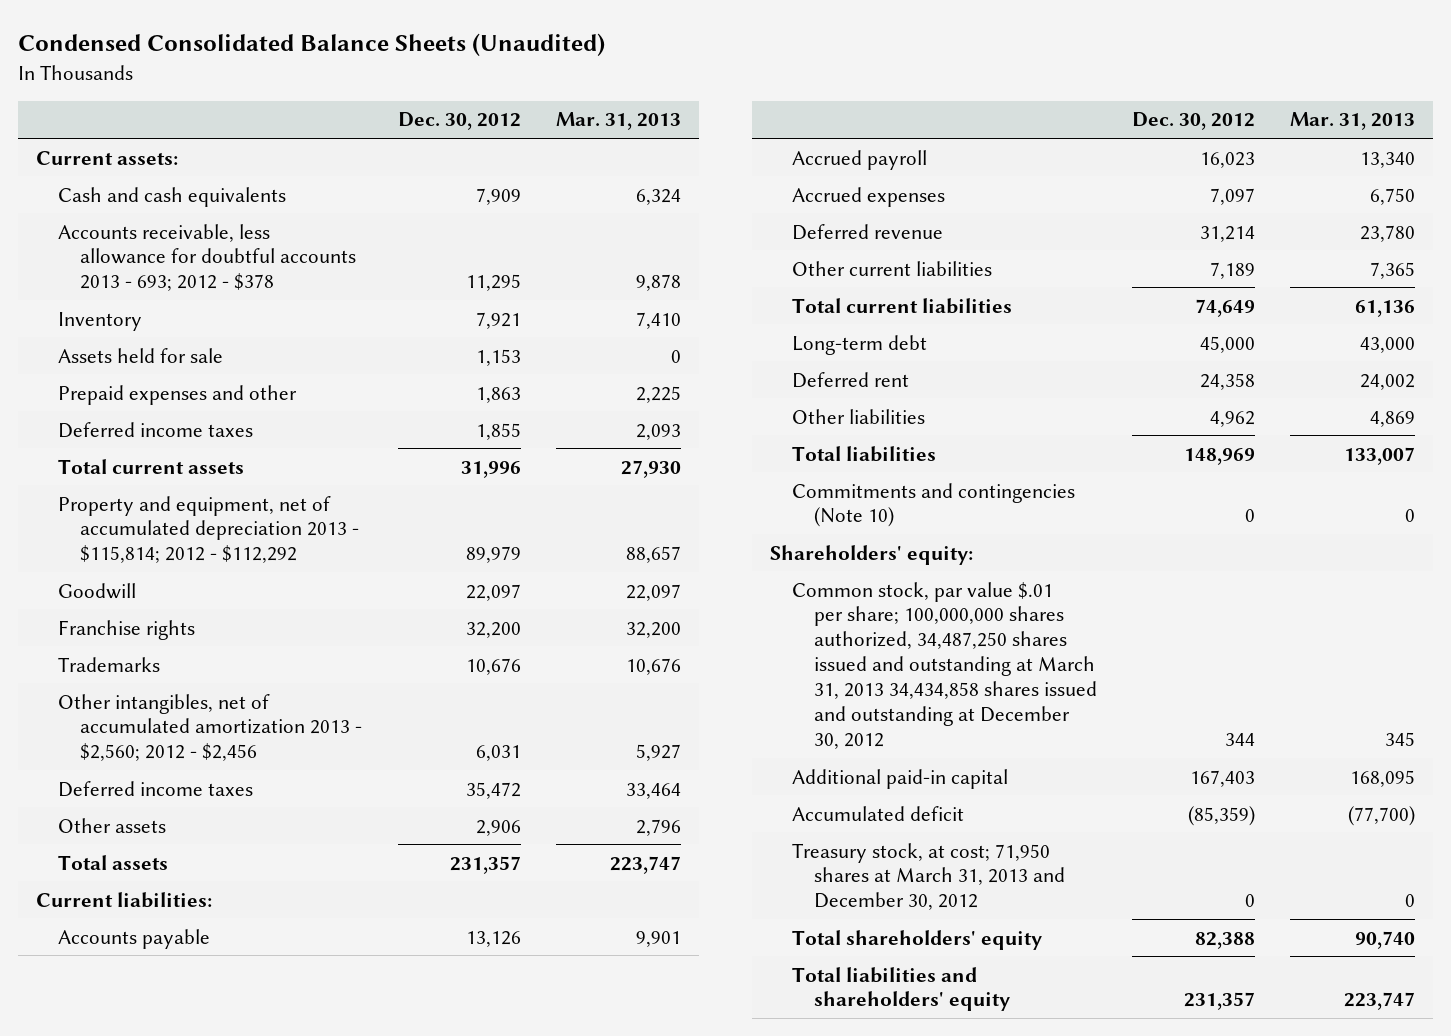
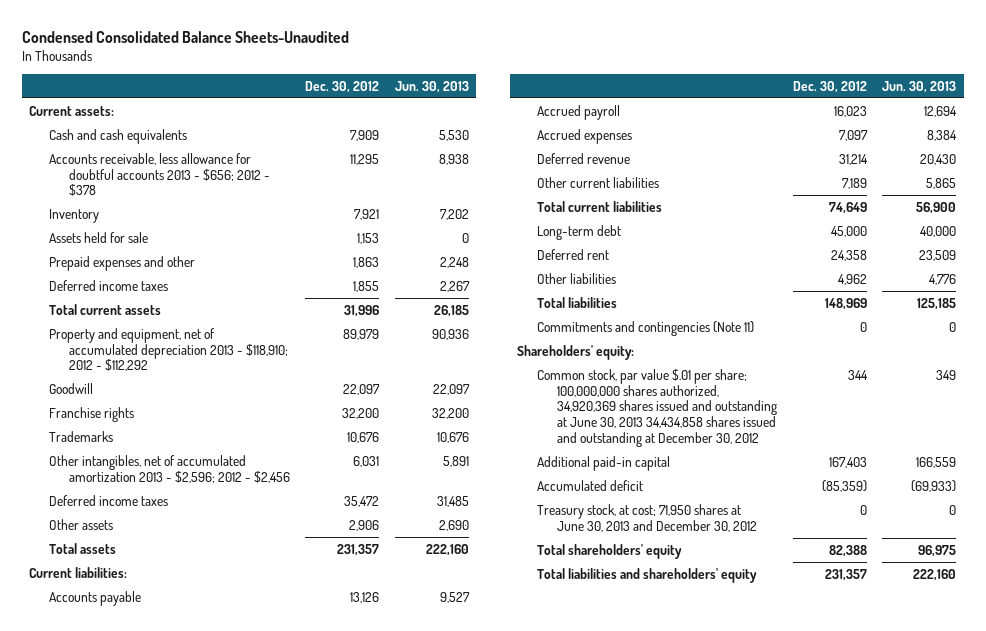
- Condensed Consolidated Balance Sheets (Unaudited)
+ Condensed Consolidated Balance Sheets-Unaudited
- | Dec. 30, 2012 | Mar. 31, 2013
+ | Dec. 30, 2012 | Jun. 30, 2013
- Accounts receivable, less allowance for doubtful accounts 2013 - 693; 2012 - $378 | 11,295 | 9,878
+ Accounts receivable, less allowance for doubtful accounts 2013 - $656; 2012 - $378 | 11,295 | 8,938
- Property and equipment, net of accumulated depreciation 2013 - $115,814; 2012 - $112,292 | 89,979 | 88,657
+ Property and equipment, net of accumulated depreciation 2013 - $118,910; 2012 - $112,292 | 89,979 | 90,936
- Other intangibles, net of accumulated amortization 2013 - $2,560; 2012 - $2,456 | 6,031 | 5,927
+ Other intangibles, net of accumulated amortization 2013 - $2,596; 2012 - $2,456 | 6,031 | 5,891
- Commitments and contingencies (Note 10) | 0 | 0
+ Commitments and contingencies (Note 11) | 0 | 0
- Common stock, par value $.01 per share; 100,000,000 shares authorized, 34,487,250 shares issued and outstanding at March 31, 2013 34,434,858 shares issued and outstanding at December 30, 2012 | 344 | 345
+ Common stock, par value $.01 per share; 100,000,000 shares authorized, 34,920,369 shares issued and outstanding at June 30, 2013 34,434,858 shares issued and outstanding at December 30, 2012 | 344 | 349
- Treasury stock, at cost; 71,950 shares at March 31, 2013 and December 30, 2012 | 0 | 0
+ Treasury stock, at cost; 71,950 shares at June 30, 2013 and December 30, 2012 | 0 | 0

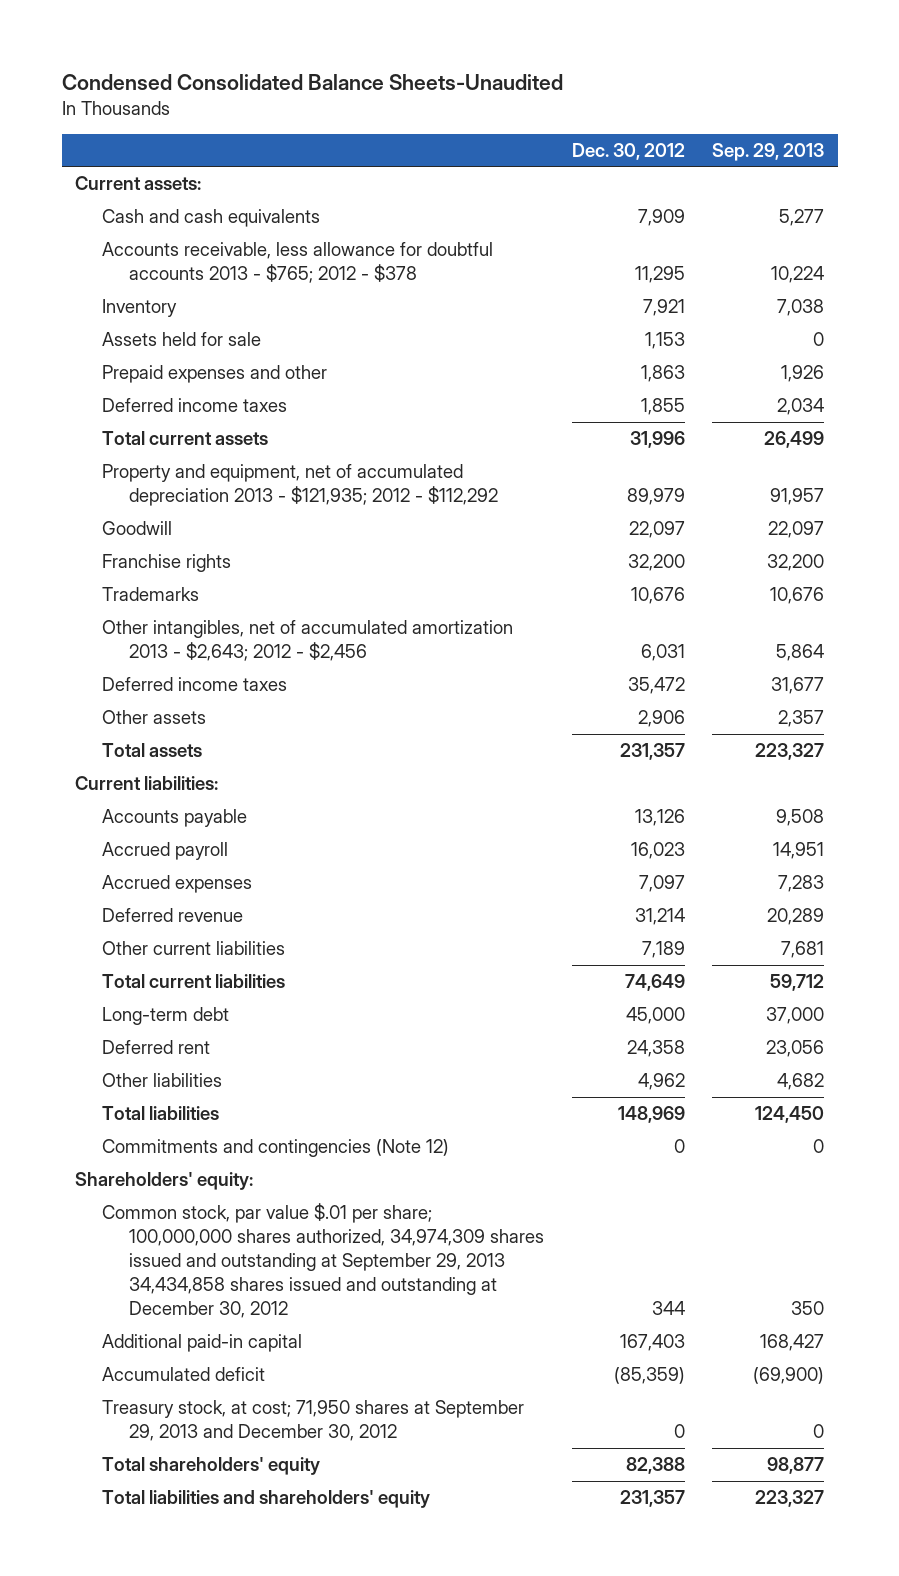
- | Dec. 30, 2012 | Jun. 30, 2013
+ | Dec. 30, 2012 | Sep. 29, 2013
- Accounts receivable, less allowance for doubtful accounts 2013 - $656; 2012 - $378 | 11,295 | 8,938
+ Accounts receivable, less allowance for doubtful accounts 2013 - $765; 2012 - $378 | 11,295 | 10,224
- Property and equipment, net of accumulated depreciation 2013 - $118,910; 2012 - $112,292 | 89,979 | 90,936
+ Property and equipment, net of accumulated depreciation 2013 - $121,935; 2012 - $112,292 | 89,979 | 91,957
- Other intangibles, net of accumulated amortization 2013 - $2,596; 2012 - $2,456 | 6,031 | 5,891
+ Other intangibles, net of accumulated amortization 2013 - $2,643; 2012 - $2,456 | 6,031 | 5,864
- Commitments and contingencies (Note 11) | 0 | 0
+ Commitments and contingencies (Note 12) | 0 | 0
- Common stock, par value $.01 per share; 100,000,000 shares authorized, 34,920,369 shares issued and outstanding at June 30, 2013 34,434,858 shares issued and outstanding at December 30, 2012 | 344 | 349
+ Common stock, par value $.01 per share; 100,000,000 shares authorized, 34,974,309 shares issued and outstanding at September 29, 2013 34,434,858 shares issued and outstanding at December 30, 2012 | 344 | 350
- Treasury stock, at cost; 71,950 shares at June 30, 2013 and December 30, 2012 | 0 | 0
+ Treasury stock, at cost; 71,950 shares at September 29, 2013 and December 30, 2012 | 0 | 0

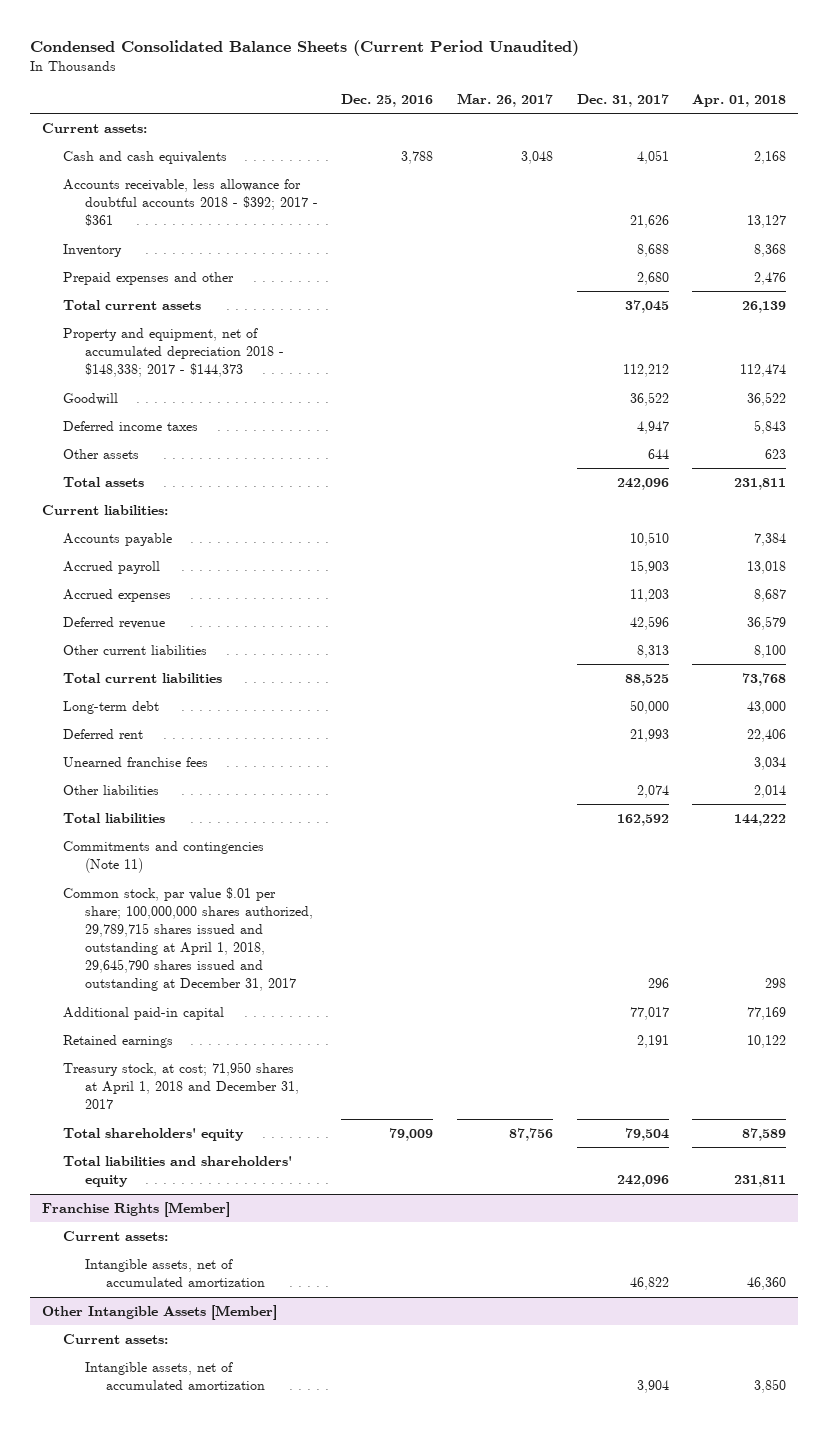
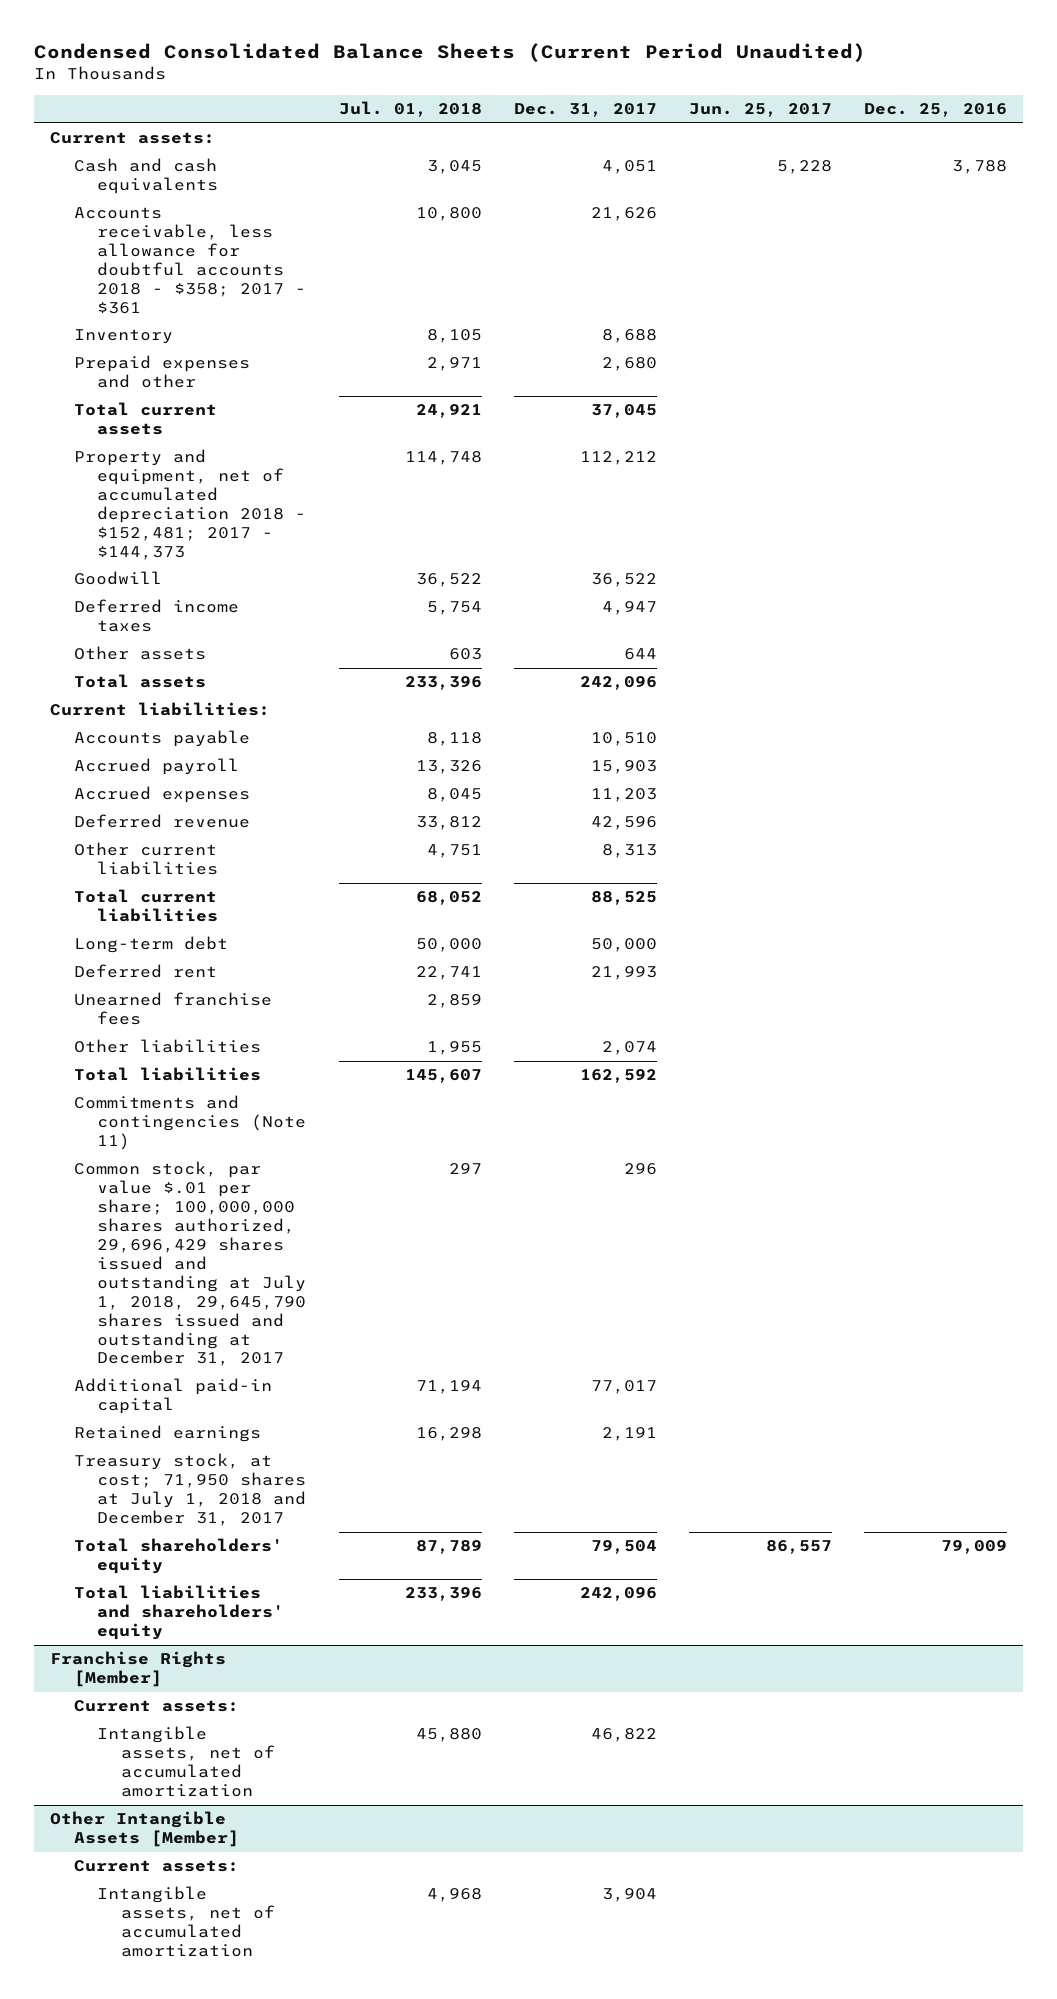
- | Dec. 25, 2016 | Mar. 26, 2017 | Dec. 31, 2017 | Apr. 01, 2018
+ | Jul. 01, 2018 | Dec. 31, 2017 | Jun. 25, 2017 | Dec. 25, 2016
- Accounts receivable, less allowance for doubtful accounts 2018 - $392; 2017 - $361 | | | 21,626 | 13,127
+ Accounts receivable, less allowance for doubtful accounts 2018 - $358; 2017 - $361 | 10,800 | 21,626 | |
- Property and equipment, net of accumulated depreciation 2018 - $148,338; 2017 - $144,373 | | | 112,212 | 112,474
+ Property and equipment, net of accumulated depreciation 2018 - $152,481; 2017 - $144,373 | 114,748 | 112,212 | |
- Common stock, par value $.01 per share; 100,000,000 shares authorized, 29,789,715 shares issued and outstanding at April 1, 2018, 29,645,790 shares issued and outstanding at December 31, 2017 | | | 296 | 298
+ Common stock, par value $.01 per share; 100,000,000 shares authorized, 29,696,429 shares issued and outstanding at July 1, 2018, 29,645,790 shares issued and outstanding at December 31, 2017 | 297 | 296 | |
- Treasury stock, at cost; 71,950 shares at April 1, 2018 and December 31, 2017
+ Treasury stock, at cost; 71,950 shares at July 1, 2018 and December 31, 2017

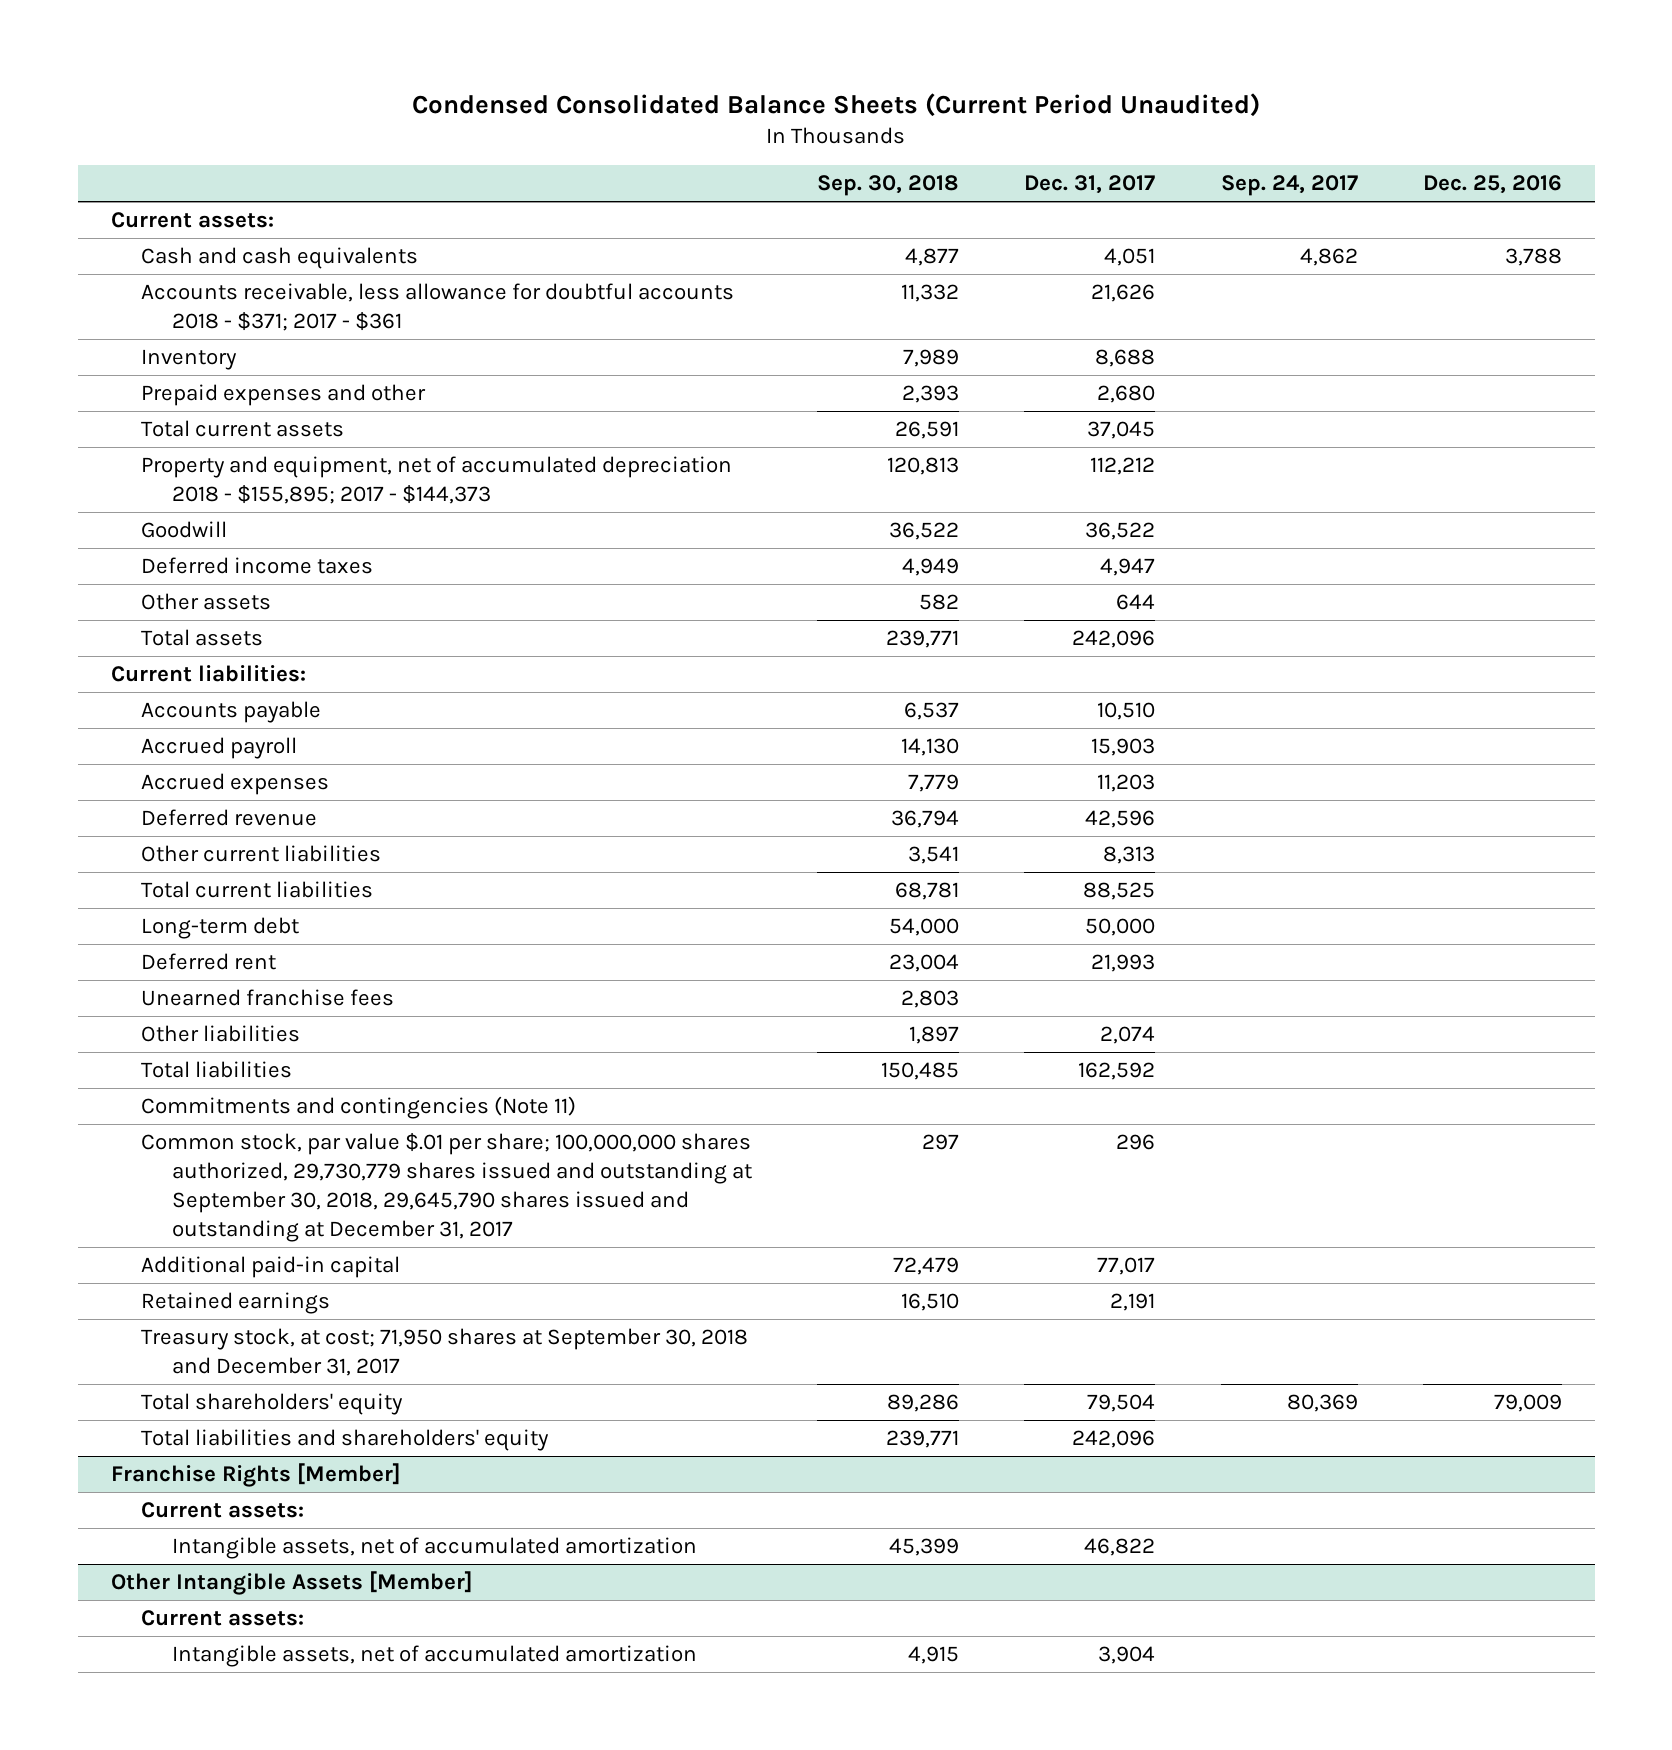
- | Jul. 01, 2018 | Dec. 31, 2017 | Jun. 25, 2017 | Dec. 25, 2016
+ | Sep. 30, 2018 | Dec. 31, 2017 | Sep. 24, 2017 | Dec. 25, 2016
- Accounts receivable, less allowance for doubtful accounts 2018 - $358; 2017 - $361 | 10,800 | 21,626 | |
+ Accounts receivable, less allowance for doubtful accounts 2018 - $371; 2017 - $361 | 11,332 | 21,626 | |
- Property and equipment, net of accumulated depreciation 2018 - $152,481; 2017 - $144,373 | 114,748 | 112,212 | |
+ Property and equipment, net of accumulated depreciation 2018 - $155,895; 2017 - $144,373 | 120,813 | 112,212 | |
- Common stock, par value $.01 per share; 100,000,000 shares authorized, 29,696,429 shares issued and outstanding at July 1, 2018, 29,645,790 shares issued and outstanding at December 31, 2017 | 297 | 296 | |
+ Common stock, par value $.01 per share; 100,000,000 shares authorized, 29,730,779 shares issued and outstanding at September 30, 2018, 29,645,790 shares issued and outstanding at December 31, 2017 | 297 | 296 | |
- Treasury stock, at cost; 71,950 shares at July 1, 2018 and December 31, 2017
+ Treasury stock, at cost; 71,950 shares at September 30, 2018 and December 31, 2017

